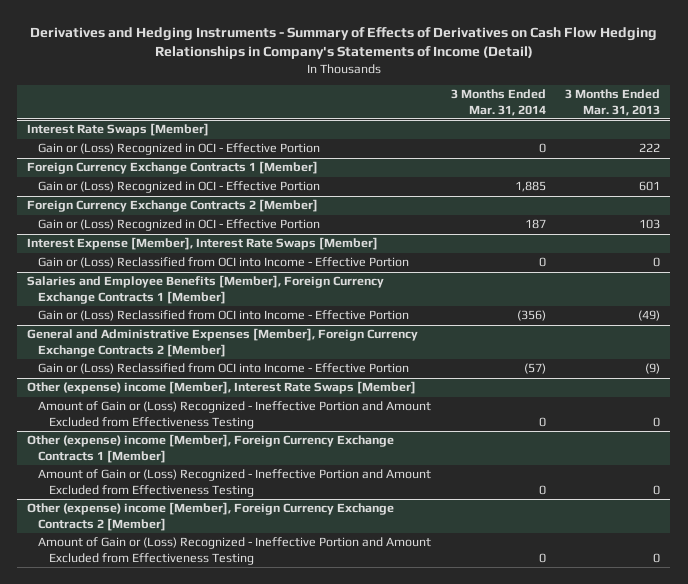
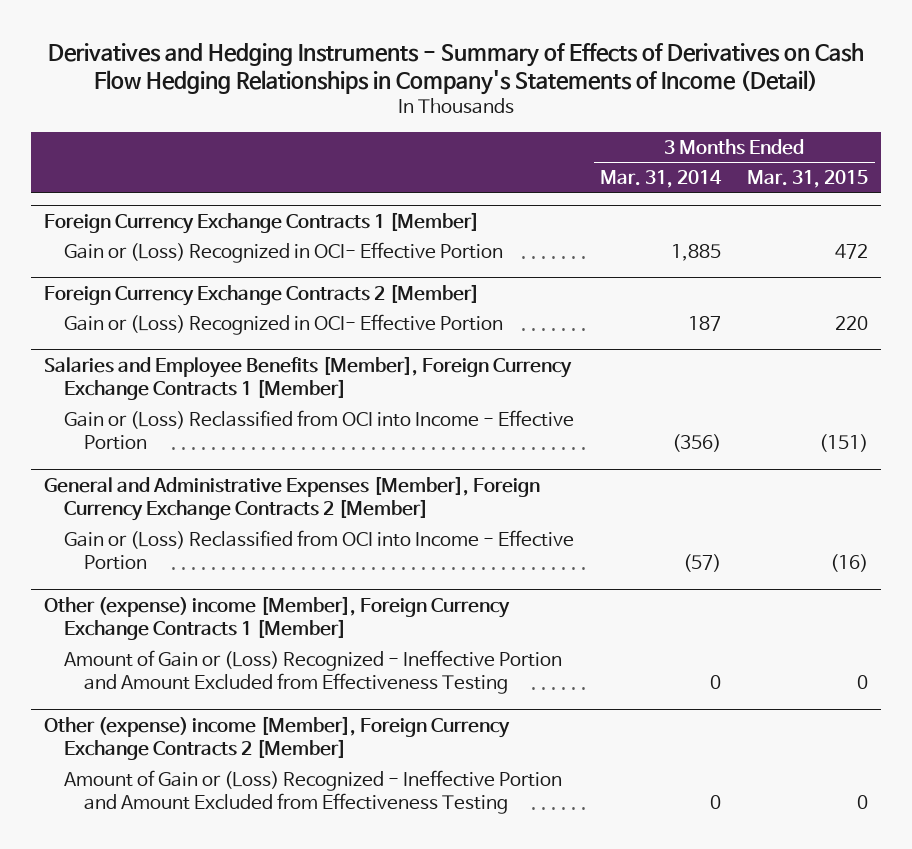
- | 3 Months Ended Mar. 31, 2014 | 3 Months Ended Mar. 31, 2013
+ | 3 Months Ended Mar. 31, 2014 | 3 Months Ended Mar. 31, 2015
- Interest Rate Swaps [Member]
- Gain or (Loss) Recognized in OCI - Effective Portion | 0 | 222
@ Foreign Currency Exchange Contracts 1 [Member]
- Gain or (Loss) Recognized in OCI - Effective Portion | 1,885 | 601
+ Gain or (Loss) Recognized in OCI- Effective Portion | 1,885 | 472
@ Foreign Currency Exchange Contracts 2 [Member]
- Gain or (Loss) Recognized in OCI - Effective Portion | 187 | 103
- Interest Expense [Member], Interest Rate Swaps [Member]
- Gain or (Loss) Reclassified from OCI into Income - Effective Portion | 0 | 0
@ Foreign Currency Exchange Contracts 2 [Member]
+ Gain or (Loss) Recognized in OCI- Effective Portion | 187 | 220
- Other (expense) income [Member], Interest Rate Swaps [Member]
- Amount of Gain or (Loss) Recognized - Ineffective Portion and Amount Excluded from Effectiveness Testing | 0 | 0

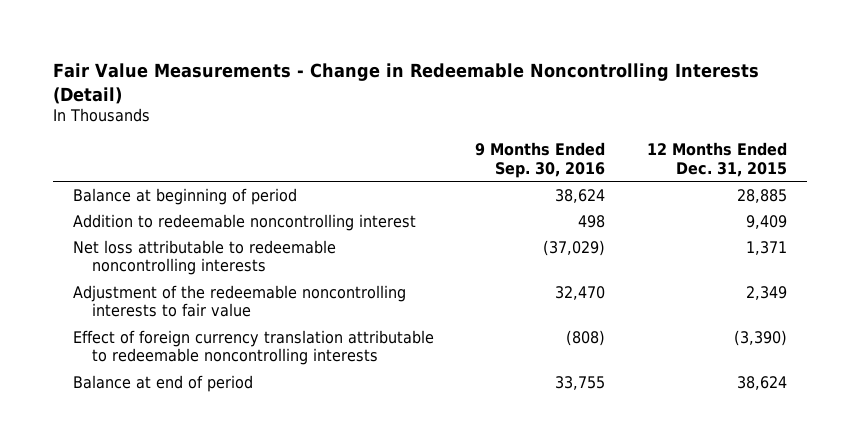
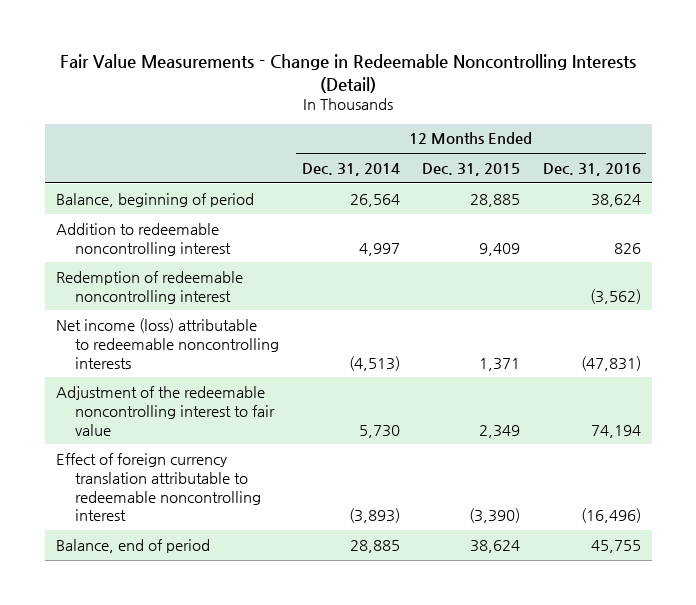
- | 9 Months Ended Sep. 30, 2016 | 12 Months Ended Dec. 31, 2015
+ | 12 Months Ended Dec. 31, 2014 | 12 Months Ended Dec. 31, 2015 | 12 Months Ended Dec. 31, 2016
- Balance at beginning of period | 38,624 | 28,885
+ Balance, beginning of period | 26,564 | 28,885 | 38,624
- Net loss attributable to redeemable noncontrolling interests | (37,029) | 1,371
- Adjustment of the redeemable noncontrolling interests to fair value | 32,470 | 2,349
- Effect of foreign currency translation attributable to redeemable noncontrolling interests | (808) | (3,390)
- Balance at end of period | 33,755 | 38,624
+ Redemption of redeemable noncontrolling interest | | | (3,562)
+ Net income (loss) attributable to redeemable noncontrolling interests | (4,513) | 1,371 | (47,831)
+ Adjustment of the redeemable noncontrolling interest to fair value | 5,730 | 2,349 | 74,194
+ Effect of foreign currency translation attributable to redeemable noncontrolling interest | (3,893) | (3,390) | (16,496)
+ Balance, end of period | 28,885 | 38,624 | 45,755

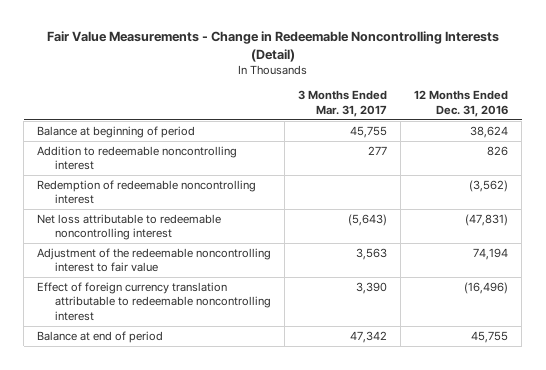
- | 12 Months Ended Dec. 31, 2014 | 12 Months Ended Dec. 31, 2015 | 12 Months Ended Dec. 31, 2016
+ | 3 Months Ended Mar. 31, 2017 | 12 Months Ended Dec. 31, 2016
- Balance, beginning of period | 26,564 | 28,885 | 38,624
+ Balance at beginning of period | 45,755 | 38,624
- Net income (loss) attributable to redeemable noncontrolling interests | (4,513) | 1,371 | (47,831)
+ Net loss attributable to redeemable noncontrolling interest | (5,643) | (47,831)
- Balance, end of period | 28,885 | 38,624 | 45,755
+ Balance at end of period | 47,342 | 45,755

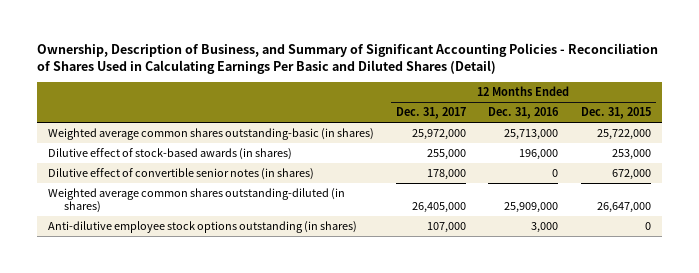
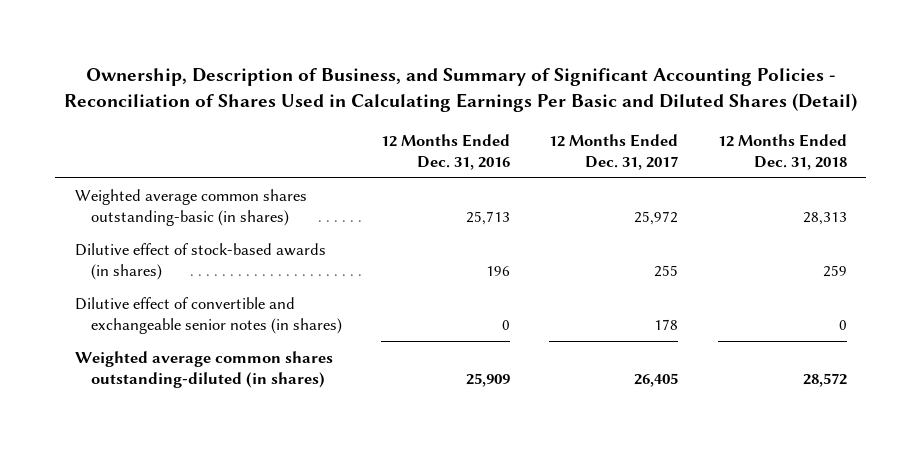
- | 12 Months Ended Dec. 31, 2017 | 12 Months Ended Dec. 31, 2016 | 12 Months Ended Dec. 31, 2015
+ | 12 Months Ended Dec. 31, 2016 | 12 Months Ended Dec. 31, 2017 | 12 Months Ended Dec. 31, 2018
- Weighted average common shares outstanding-basic (in shares) | 25,972,000 | 25,713,000 | 25,722,000
- Dilutive effect of stock-based awards (in shares) | 255,000 | 196,000 | 253,000
- Dilutive effect of convertible senior notes (in shares) | 178,000 | 0 | 672,000
- Weighted average common shares outstanding-diluted (in shares) | 26,405,000 | 25,909,000 | 26,647,000
- Anti-dilutive employee stock options outstanding (in shares) | 107,000 | 3,000 | 0
+ Weighted average common shares outstanding-basic (in shares) | 25,713 | 25,972 | 28,313
+ Dilutive effect of stock-based awards (in shares) | 196 | 255 | 259
+ Dilutive effect of convertible and exchangeable senior notes (in shares) | 0 | 178 | 0
+ Weighted average common shares outstanding-diluted (in shares) | 25,909 | 26,405 | 28,572

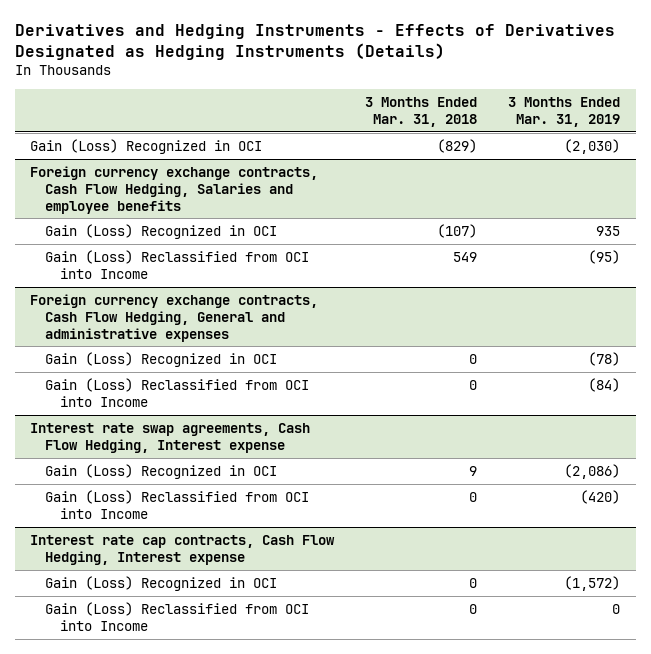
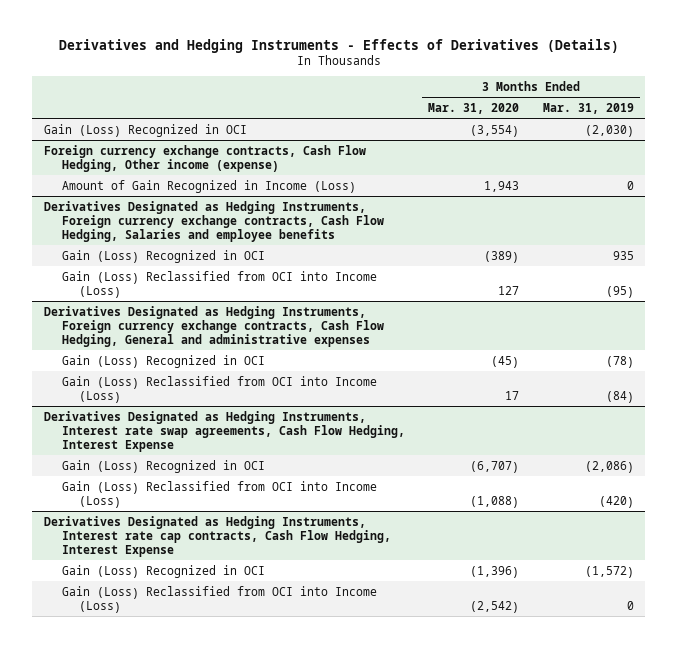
- Derivatives and Hedging Instruments - Effects of Derivatives Designated as Hedging Instruments (Details)
+ Derivatives and Hedging Instruments - Effects of Derivatives (Details)
- | 3 Months Ended Mar. 31, 2018 | 3 Months Ended Mar. 31, 2019
+ | 3 Months Ended Mar. 31, 2020 | 3 Months Ended Mar. 31, 2019
- Foreign currency exchange contracts, Cash Flow Hedging, Salaries and employee benefits
+ Foreign currency exchange contracts, Cash Flow Hedging, Other income (expense)
+ Amount of Gain Recognized in Income (Loss) | 1,943 | 0
+ Derivatives Designated as Hedging Instruments, Foreign currency exchange contracts, Cash Flow Hedging, Salaries and employee benefits
- Gain (Loss) Reclassified from OCI into Income | 549 | (95)
- Foreign currency exchange contracts, Cash Flow Hedging, General and administrative expenses
+ Gain (Loss) Reclassified from OCI into Income (Loss) | 127 | (95)
+ Derivatives Designated as Hedging Instruments, Foreign currency exchange contracts, Cash Flow Hedging, General and administrative expenses
- Gain (Loss) Reclassified from OCI into Income | 0 | (84)
- Interest rate swap agreements, Cash Flow Hedging, Interest expense
+ Gain (Loss) Reclassified from OCI into Income (Loss) | 17 | (84)
+ Derivatives Designated as Hedging Instruments, Interest rate swap agreements, Cash Flow Hedging, Interest Expense
- Gain (Loss) Reclassified from OCI into Income | 0 | (420)
- Interest rate cap contracts, Cash Flow Hedging, Interest expense
+ Gain (Loss) Reclassified from OCI into Income (Loss) | (1,088) | (420)
+ Derivatives Designated as Hedging Instruments, Interest rate cap contracts, Cash Flow Hedging, Interest Expense
- Gain (Loss) Reclassified from OCI into Income | 0 | 0
+ Gain (Loss) Reclassified from OCI into Income (Loss) | (2,542) | 0

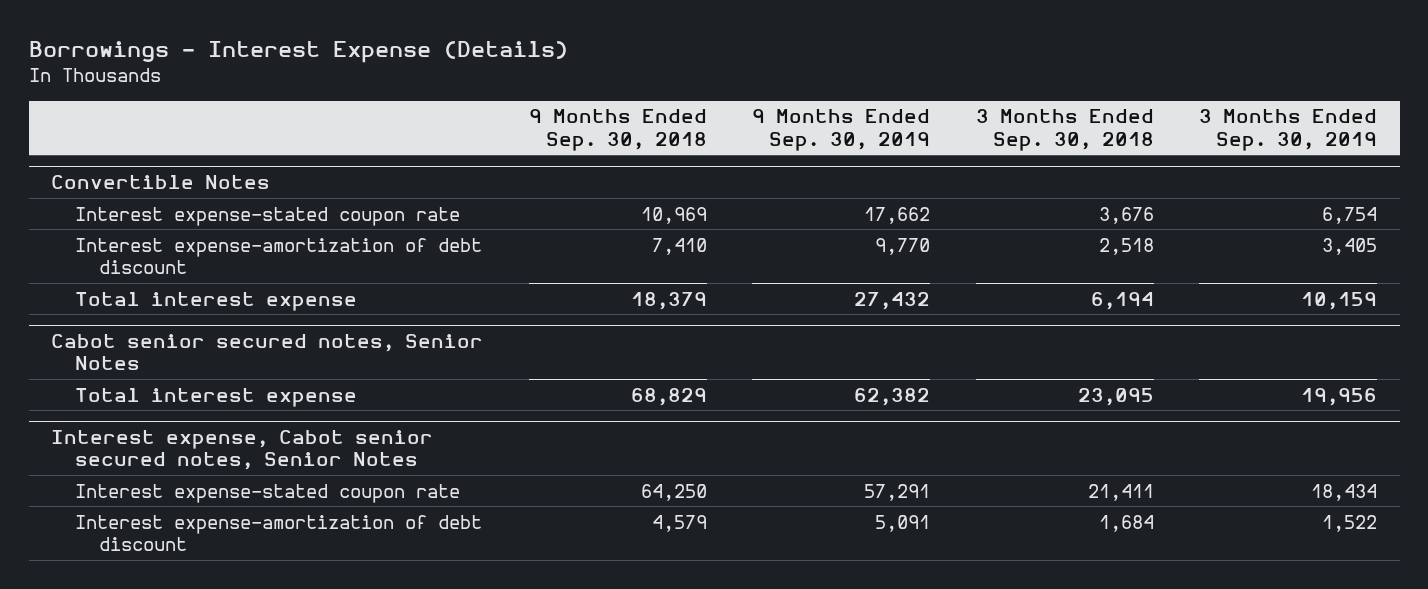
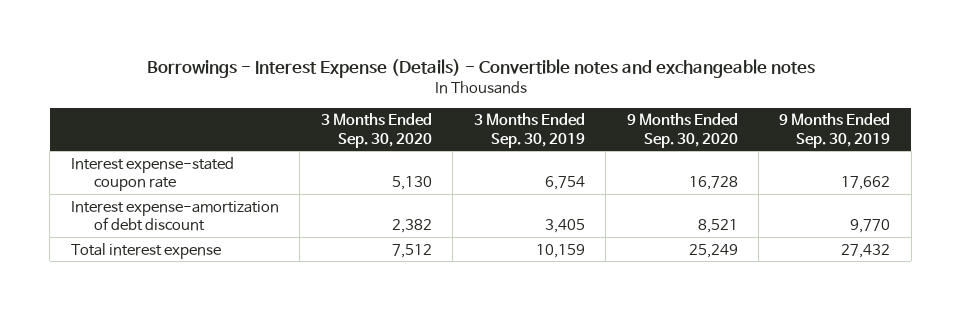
- Borrowings - Interest Expense (Details)
+ Borrowings - Interest Expense (Details) - Convertible notes and exchangeable notes
- | 9 Months Ended Sep. 30, 2018 | 9 Months Ended Sep. 30, 2019 | 3 Months Ended Sep. 30, 2018 | 3 Months Ended Sep. 30, 2019
+ | 3 Months Ended Sep. 30, 2020 | 3 Months Ended Sep. 30, 2019 | 9 Months Ended Sep. 30, 2020 | 9 Months Ended Sep. 30, 2019
- Convertible Notes
- Cabot senior secured notes, Senior Notes
- Total interest expense | 68,829 | 62,382 | 23,095 | 19,956
- Interest expense, Cabot senior secured notes, Senior Notes
- Interest expense-stated coupon rate | 64,250 | 57,291 | 21,411 | 18,434
- Interest expense-amortization of debt discount | 4,579 | 5,091 | 1,684 | 1,522

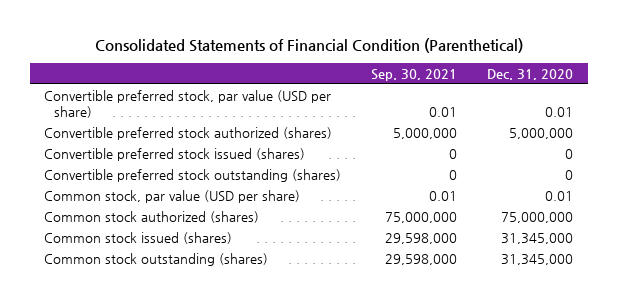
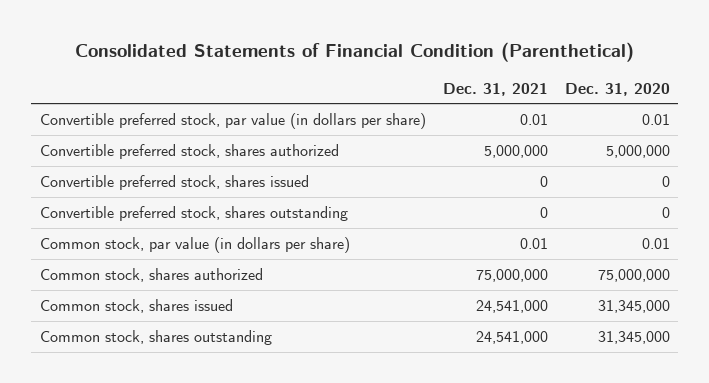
- | Sep. 30, 2021 | Dec. 31, 2020
+ | Dec. 31, 2021 | Dec. 31, 2020
- Convertible preferred stock, par value (USD per share) | 0.01 | 0.01
- Convertible preferred stock authorized (shares) | 5,000,000 | 5,000,000
- Convertible preferred stock issued (shares) | 0 | 0
- Convertible preferred stock outstanding (shares) | 0 | 0
- Common stock, par value (USD per share) | 0.01 | 0.01
- Common stock authorized (shares) | 75,000,000 | 75,000,000
- Common stock issued (shares) | 29,598,000 | 31,345,000
- Common stock outstanding (shares) | 29,598,000 | 31,345,000
+ Convertible preferred stock, par value (in dollars per share) | 0.01 | 0.01
+ Convertible preferred stock, shares authorized | 5,000,000 | 5,000,000
+ Convertible preferred stock, shares issued | 0 | 0
+ Convertible preferred stock, shares outstanding | 0 | 0
+ Common stock, par value (in dollars per share) | 0.01 | 0.01
+ Common stock, shares authorized | 75,000,000 | 75,000,000
+ Common stock, shares issued | 24,541,000 | 31,345,000
+ Common stock, shares outstanding | 24,541,000 | 31,345,000

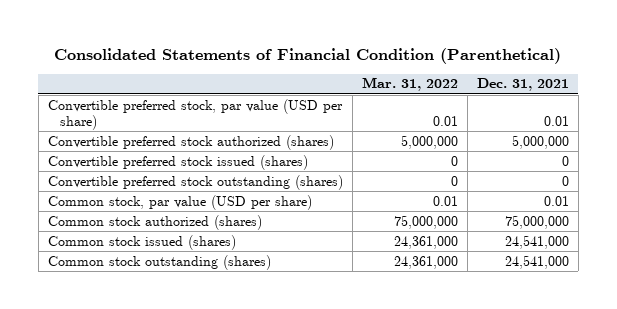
- | Dec. 31, 2021 | Dec. 31, 2020
+ | Mar. 31, 2022 | Dec. 31, 2021
- Convertible preferred stock, par value (in dollars per share) | 0.01 | 0.01
- Convertible preferred stock, shares authorized | 5,000,000 | 5,000,000
- Convertible preferred stock, shares issued | 0 | 0
- Convertible preferred stock, shares outstanding | 0 | 0
- Common stock, par value (in dollars per share) | 0.01 | 0.01
- Common stock, shares authorized | 75,000,000 | 75,000,000
- Common stock, shares issued | 24,541,000 | 31,345,000
- Common stock, shares outstanding | 24,541,000 | 31,345,000
+ Convertible preferred stock, par value (USD per share) | 0.01 | 0.01
+ Convertible preferred stock authorized (shares) | 5,000,000 | 5,000,000
+ Convertible preferred stock issued (shares) | 0 | 0
+ Convertible preferred stock outstanding (shares) | 0 | 0
+ Common stock, par value (USD per share) | 0.01 | 0.01
+ Common stock authorized (shares) | 75,000,000 | 75,000,000
+ Common stock issued (shares) | 24,361,000 | 24,541,000
+ Common stock outstanding (shares) | 24,361,000 | 24,541,000

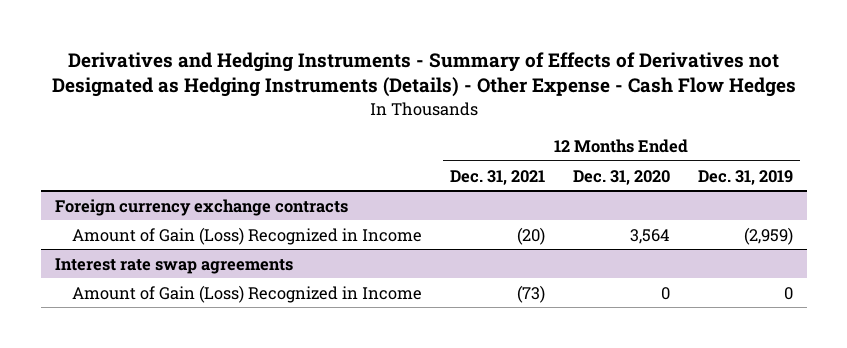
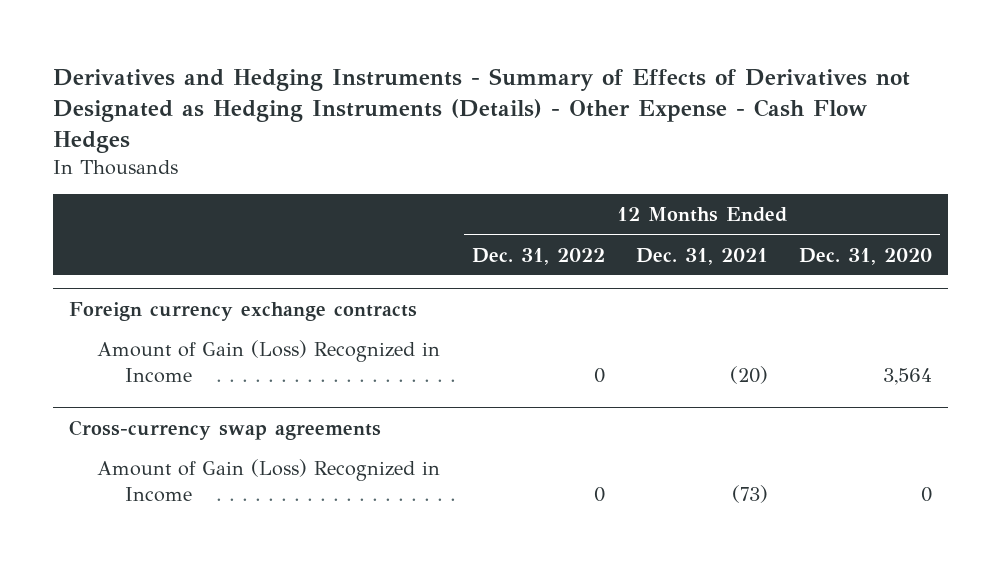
- | 12 Months Ended Dec. 31, 2021 | 12 Months Ended Dec. 31, 2020 | 12 Months Ended Dec. 31, 2019
+ | 12 Months Ended Dec. 31, 2022 | 12 Months Ended Dec. 31, 2021 | 12 Months Ended Dec. 31, 2020
- Interest rate swap agreements
+ Cross-currency swap agreements

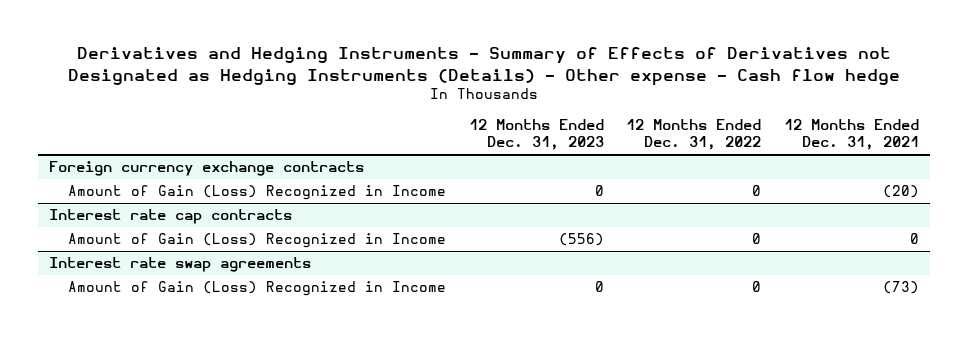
- Derivatives and Hedging Instruments - Summary of Effects of Derivatives not Designated as Hedging Instruments (Details) - Other Expense - Cash Flow Hedges
+ Derivatives and Hedging Instruments - Summary of Effects of Derivatives not Designated as Hedging Instruments (Details) - Other expense - Cash flow hedge
- | 12 Months Ended Dec. 31, 2022 | 12 Months Ended Dec. 31, 2021 | 12 Months Ended Dec. 31, 2020
+ | 12 Months Ended Dec. 31, 2023 | 12 Months Ended Dec. 31, 2022 | 12 Months Ended Dec. 31, 2021
- Cross-currency swap agreements
+ Interest rate cap contracts
+ Amount of Gain (Loss) Recognized in Income | (556) | 0 | 0
+ Interest rate swap agreements

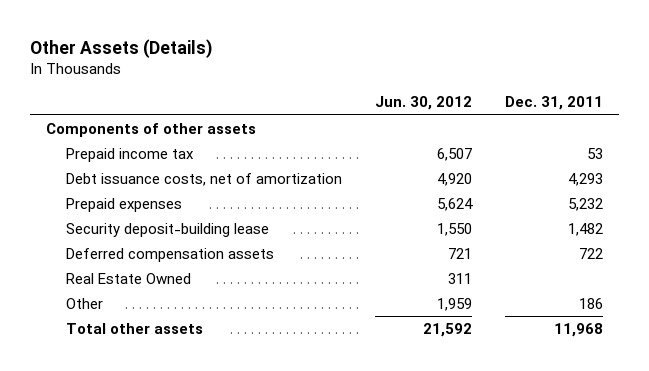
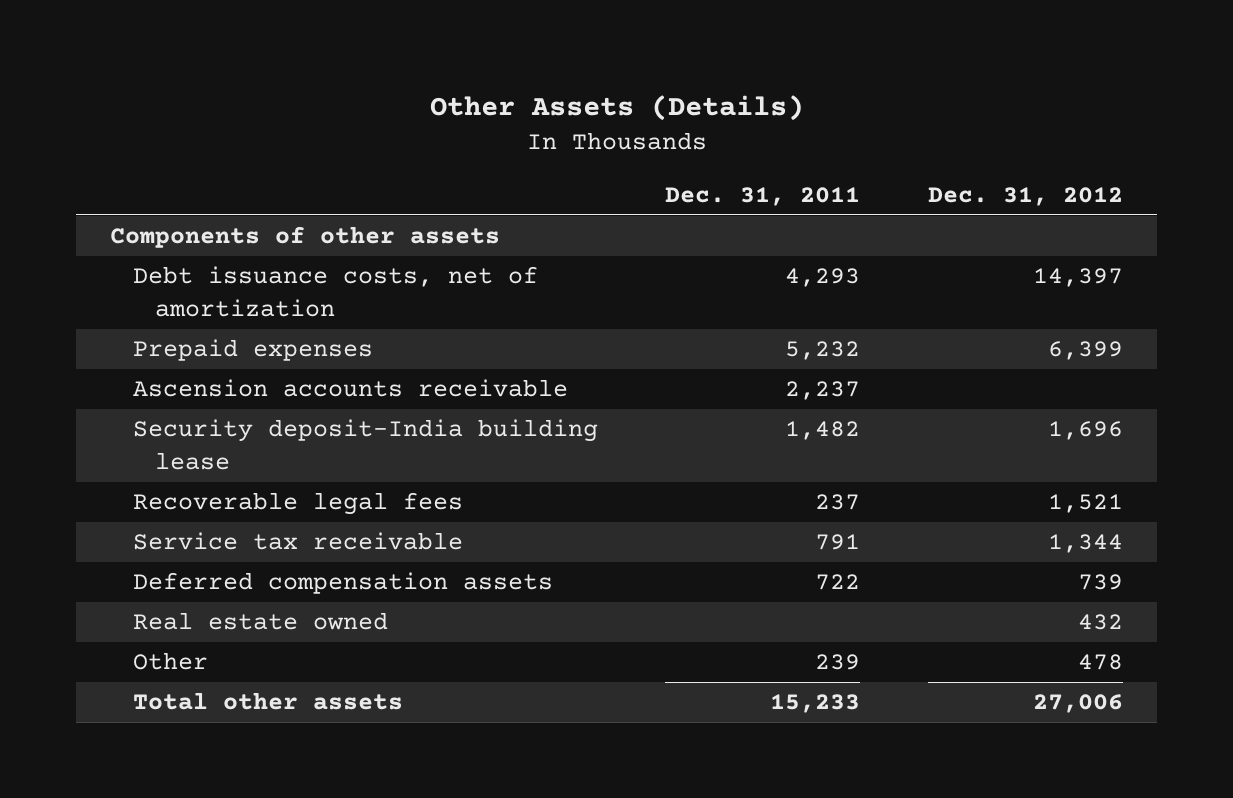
- | Jun. 30, 2012 | Dec. 31, 2011
+ | Dec. 31, 2011 | Dec. 31, 2012
- Prepaid income tax | 6,507 | 53
- Security deposit-building lease | 1,550 | 1,482
+ Ascension accounts receivable | 2,237 |
+ Security deposit-India building lease | 1,482 | 1,696
+ Recoverable legal fees | 237 | 1,521
+ Service tax receivable | 791 | 1,344
- Real Estate Owned | 311 |
- Other | 1,959 | 186
- Total other assets | 21,592 | 11,968
+ Real estate owned | | 432
+ Other | 239 | 478
+ Total other assets | 15,233 | 27,006

